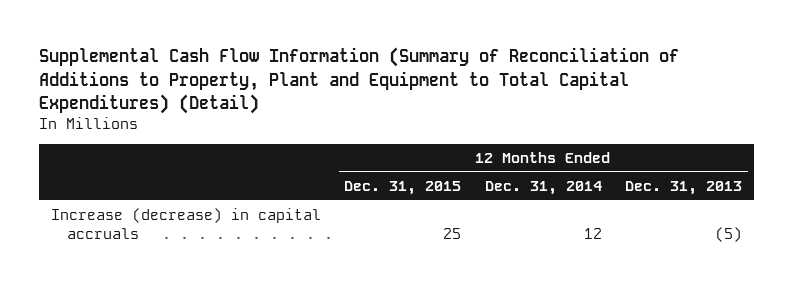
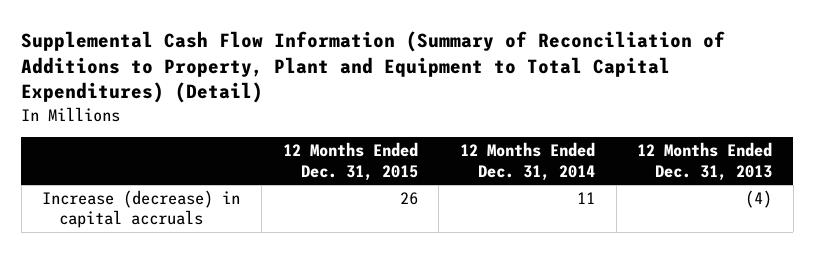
- Increase (decrease) in capital accruals | 25 | 12 | (5)
+ Increase (decrease) in capital accruals | 26 | 11 | (4)

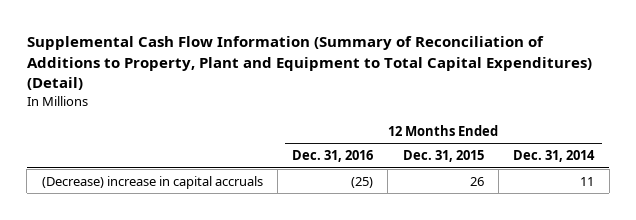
- | 12 Months Ended Dec. 31, 2015 | 12 Months Ended Dec. 31, 2014 | 12 Months Ended Dec. 31, 2013
+ | 12 Months Ended Dec. 31, 2016 | 12 Months Ended Dec. 31, 2015 | 12 Months Ended Dec. 31, 2014
- Increase (decrease) in capital accruals | 26 | 11 | (4)
+ (Decrease) increase in capital accruals | (25) | 26 | 11

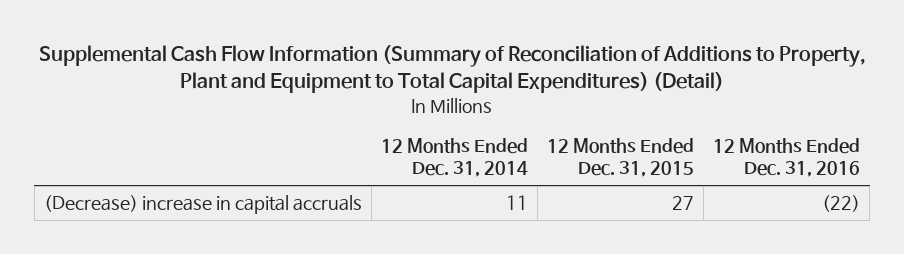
- | 12 Months Ended Dec. 31, 2016 | 12 Months Ended Dec. 31, 2015 | 12 Months Ended Dec. 31, 2014
+ | 12 Months Ended Dec. 31, 2014 | 12 Months Ended Dec. 31, 2015 | 12 Months Ended Dec. 31, 2016
- (Decrease) increase in capital accruals | (25) | 26 | 11
+ (Decrease) increase in capital accruals | 11 | 27 | (22)

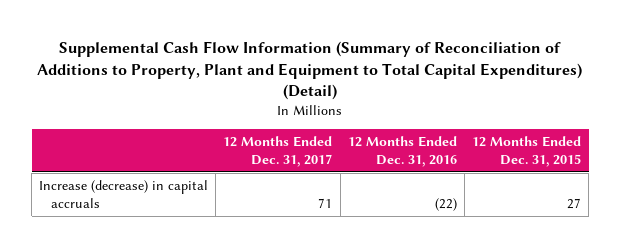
- | 12 Months Ended Dec. 31, 2014 | 12 Months Ended Dec. 31, 2015 | 12 Months Ended Dec. 31, 2016
+ | 12 Months Ended Dec. 31, 2017 | 12 Months Ended Dec. 31, 2016 | 12 Months Ended Dec. 31, 2015
- (Decrease) increase in capital accruals | 11 | 27 | (22)
+ Increase (decrease) in capital accruals | 71 | (22) | 27

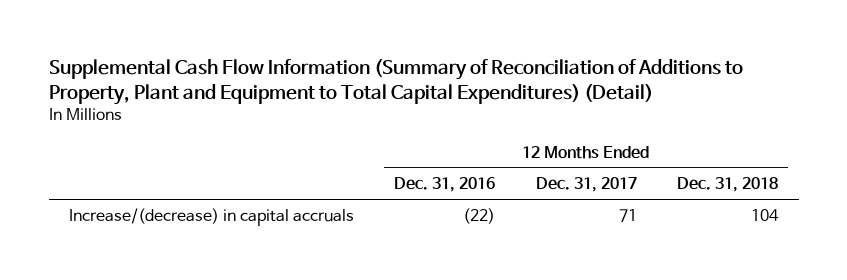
- | 12 Months Ended Dec. 31, 2017 | 12 Months Ended Dec. 31, 2016 | 12 Months Ended Dec. 31, 2015
+ | 12 Months Ended Dec. 31, 2016 | 12 Months Ended Dec. 31, 2017 | 12 Months Ended Dec. 31, 2018
- Increase (decrease) in capital accruals | 71 | (22) | 27
+ Increase/(decrease) in capital accruals | (22) | 71 | 104

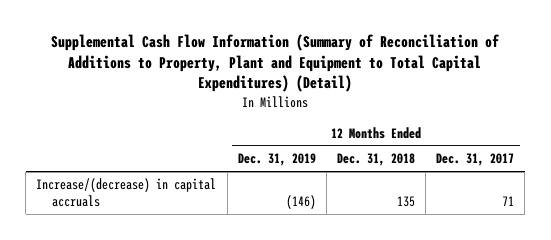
- | 12 Months Ended Dec. 31, 2016 | 12 Months Ended Dec. 31, 2017 | 12 Months Ended Dec. 31, 2018
+ | 12 Months Ended Dec. 31, 2019 | 12 Months Ended Dec. 31, 2018 | 12 Months Ended Dec. 31, 2017
- Increase/(decrease) in capital accruals | (22) | 71 | 104
+ Increase/(decrease) in capital accruals | (146) | 135 | 71

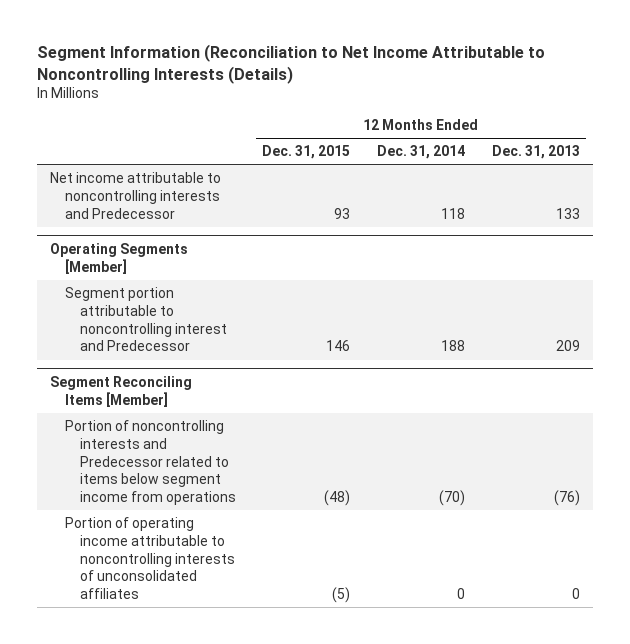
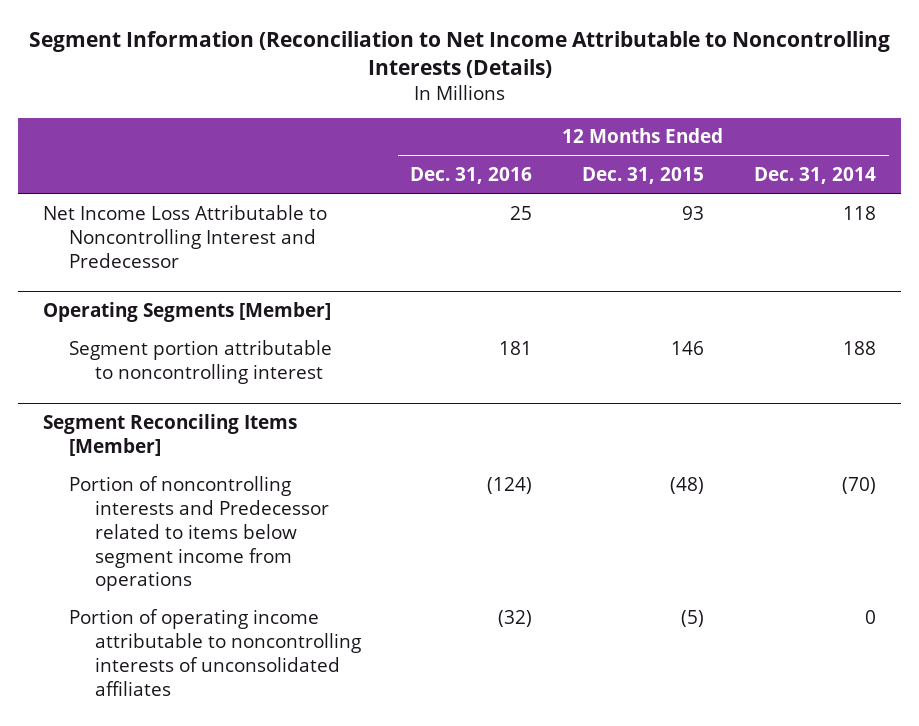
- | 12 Months Ended Dec. 31, 2015 | 12 Months Ended Dec. 31, 2014 | 12 Months Ended Dec. 31, 2013
+ | 12 Months Ended Dec. 31, 2016 | 12 Months Ended Dec. 31, 2015 | 12 Months Ended Dec. 31, 2014
- Net income attributable to noncontrolling interests and Predecessor | 93 | 118 | 133
+ Net Income Loss Attributable to Noncontrolling Interest and Predecessor | 25 | 93 | 118
@ Operating Segments [Member]
- Segment portion attributable to noncontrolling interest and Predecessor | 146 | 188 | 209
+ Segment portion attributable to noncontrolling interest | 181 | 146 | 188

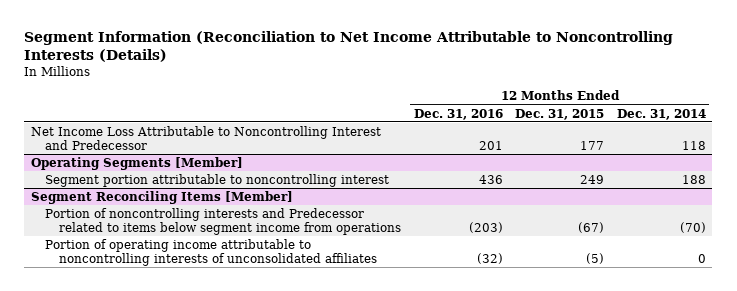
- Net Income Loss Attributable to Noncontrolling Interest and Predecessor | 25 | 93 | 118
+ Net Income Loss Attributable to Noncontrolling Interest and Predecessor | 201 | 177 | 118
@ Operating Segments [Member]
- Segment portion attributable to noncontrolling interest | 181 | 146 | 188
+ Segment portion attributable to noncontrolling interest | 436 | 249 | 188
@ Segment Reconciling Items [Member]
- Portion of noncontrolling interests and Predecessor related to items below segment income from operations | (124) | (48) | (70)
+ Portion of noncontrolling interests and Predecessor related to items below segment income from operations | (203) | (67) | (70)

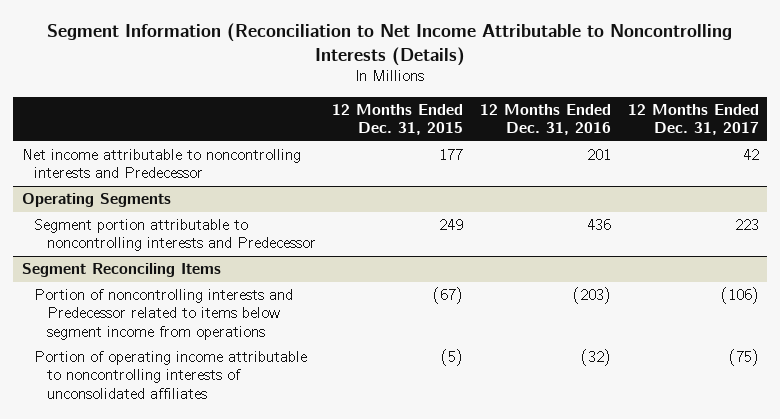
- | 12 Months Ended Dec. 31, 2016 | 12 Months Ended Dec. 31, 2015 | 12 Months Ended Dec. 31, 2014
+ | 12 Months Ended Dec. 31, 2015 | 12 Months Ended Dec. 31, 2016 | 12 Months Ended Dec. 31, 2017
- Net Income Loss Attributable to Noncontrolling Interest and Predecessor | 201 | 177 | 118
- Operating Segments [Member]
- Segment portion attributable to noncontrolling interest | 436 | 249 | 188
- Segment Reconciling Items [Member]
+ Net income attributable to noncontrolling interests and Predecessor | 177 | 201 | 42
+ Operating Segments
+ Segment portion attributable to noncontrolling interests and Predecessor | 249 | 436 | 223
+ Segment Reconciling Items

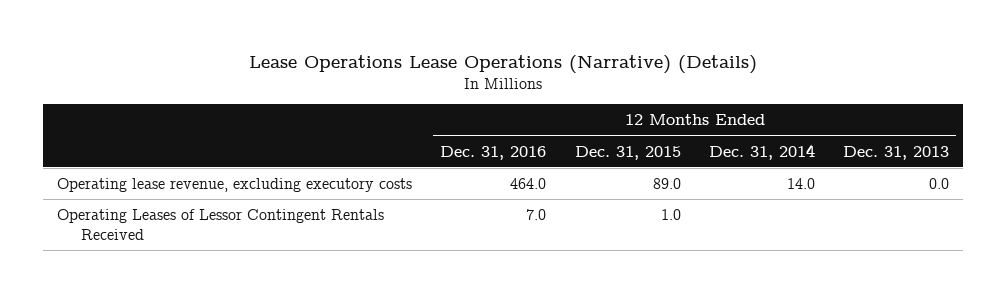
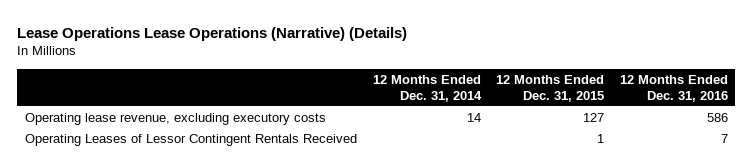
- | 12 Months Ended Dec. 31, 2016 | 12 Months Ended Dec. 31, 2015 | 12 Months Ended Dec. 31, 2014 | 12 Months Ended Dec. 31, 2013
+ | 12 Months Ended Dec. 31, 2014 | 12 Months Ended Dec. 31, 2015 | 12 Months Ended Dec. 31, 2016
- Operating lease revenue, excluding executory costs | 464.0 | 89.0 | 14.0 | 0.0
- Operating Leases of Lessor Contingent Rentals Received | 7.0 | 1.0 | |
+ Operating lease revenue, excluding executory costs | 14 | 127 | 586
+ Operating Leases of Lessor Contingent Rentals Received | | 1 | 7

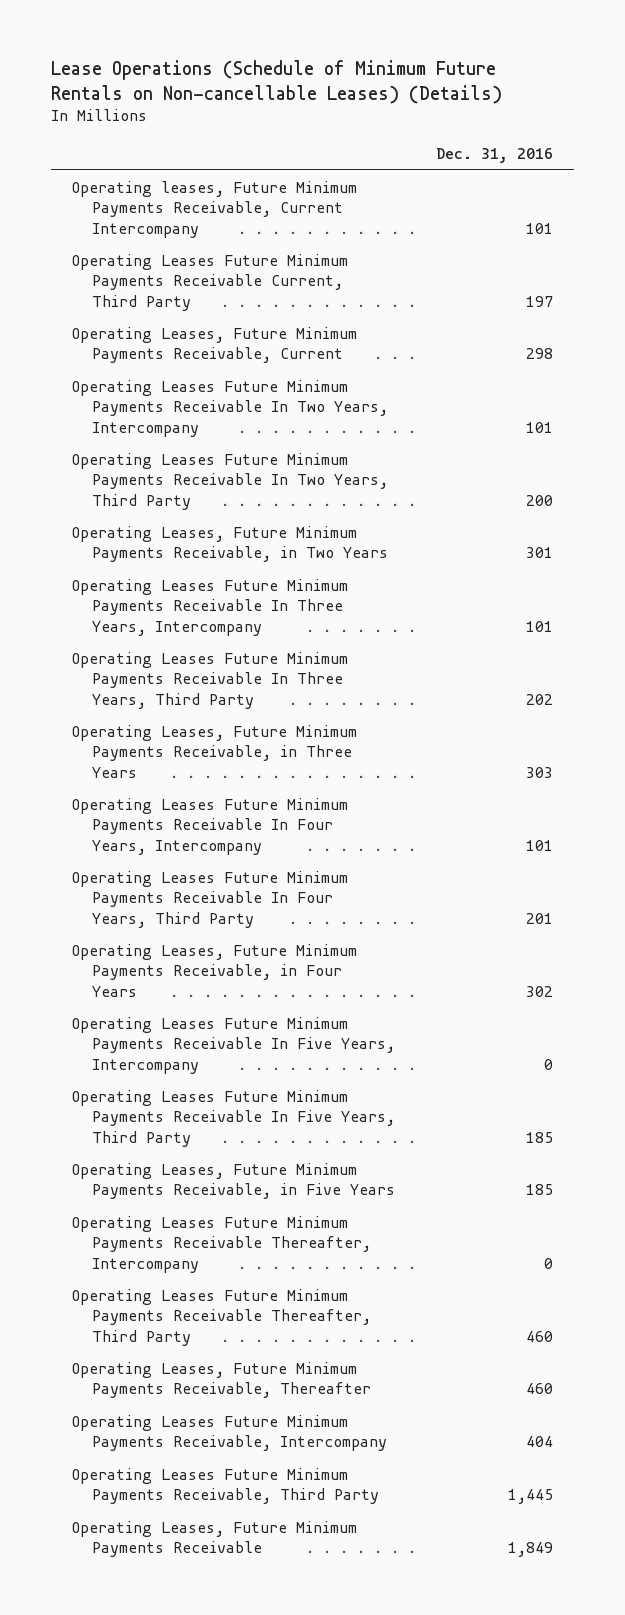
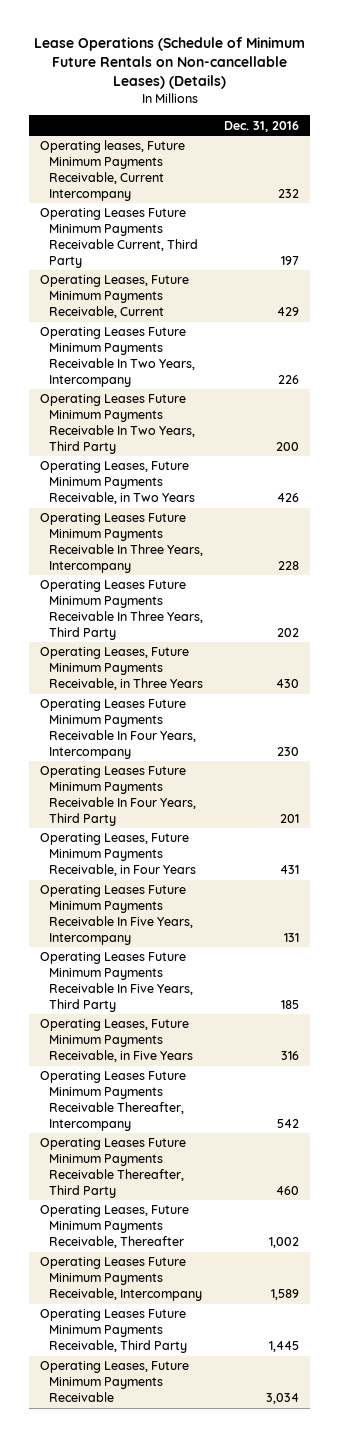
- Operating leases, Future Minimum Payments Receivable, Current Intercompany | 101
+ Operating leases, Future Minimum Payments Receivable, Current Intercompany | 232
- Operating Leases, Future Minimum Payments Receivable, Current | 298
- Operating Leases Future Minimum Payments Receivable In Two Years, Intercompany | 101
+ Operating Leases, Future Minimum Payments Receivable, Current | 429
+ Operating Leases Future Minimum Payments Receivable In Two Years, Intercompany | 226
- Operating Leases, Future Minimum Payments Receivable, in Two Years | 301
- Operating Leases Future Minimum Payments Receivable In Three Years, Intercompany | 101
+ Operating Leases, Future Minimum Payments Receivable, in Two Years | 426
+ Operating Leases Future Minimum Payments Receivable In Three Years, Intercompany | 228
- Operating Leases, Future Minimum Payments Receivable, in Three Years | 303
- Operating Leases Future Minimum Payments Receivable In Four Years, Intercompany | 101
+ Operating Leases, Future Minimum Payments Receivable, in Three Years | 430
+ Operating Leases Future Minimum Payments Receivable In Four Years, Intercompany | 230
- Operating Leases, Future Minimum Payments Receivable, in Four Years | 302
- Operating Leases Future Minimum Payments Receivable In Five Years, Intercompany | 0
+ Operating Leases, Future Minimum Payments Receivable, in Four Years | 431
+ Operating Leases Future Minimum Payments Receivable In Five Years, Intercompany | 131
- Operating Leases, Future Minimum Payments Receivable, in Five Years | 185
- Operating Leases Future Minimum Payments Receivable Thereafter, Intercompany | 0
+ Operating Leases, Future Minimum Payments Receivable, in Five Years | 316
+ Operating Leases Future Minimum Payments Receivable Thereafter, Intercompany | 542
- Operating Leases, Future Minimum Payments Receivable, Thereafter | 460
- Operating Leases Future Minimum Payments Receivable, Intercompany | 404
+ Operating Leases, Future Minimum Payments Receivable, Thereafter | 1,002
+ Operating Leases Future Minimum Payments Receivable, Intercompany | 1,589
- Operating Leases, Future Minimum Payments Receivable | 1,849
+ Operating Leases, Future Minimum Payments Receivable | 3,034

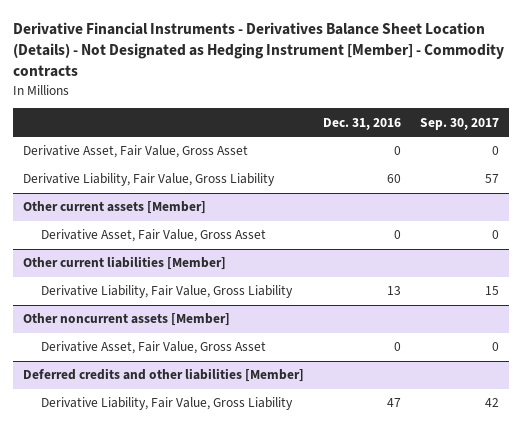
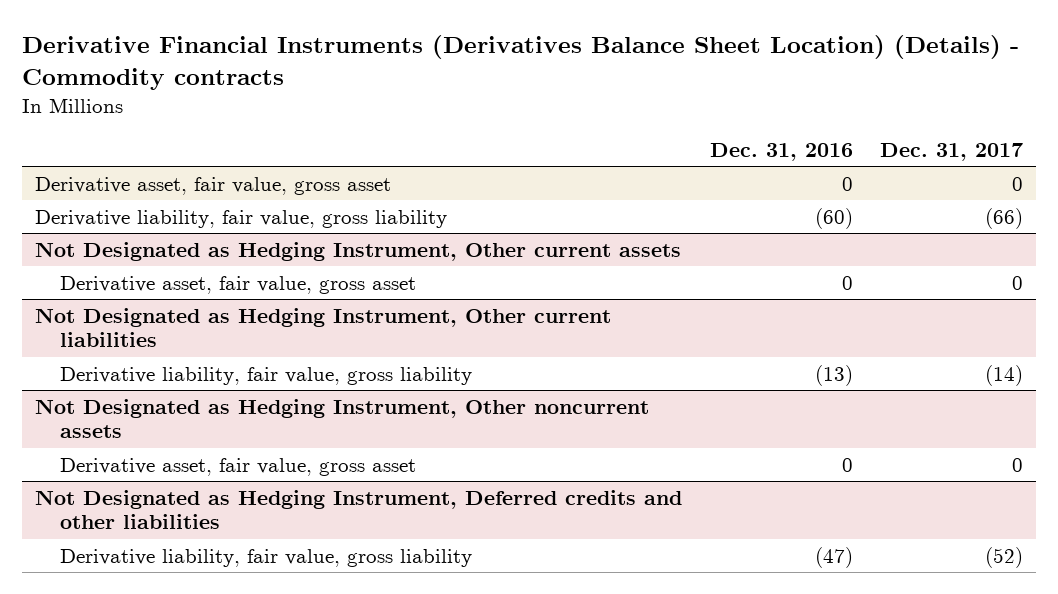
- Derivative Financial Instruments - Derivatives Balance Sheet Location (Details) - Not Designated as Hedging Instrument [Member] - Commodity contracts
+ Derivative Financial Instruments (Derivatives Balance Sheet Location) (Details) - Commodity contracts
- | Dec. 31, 2016 | Sep. 30, 2017
+ | Dec. 31, 2016 | Dec. 31, 2017
- Derivative Asset, Fair Value, Gross Asset | 0 | 0
- Derivative Liability, Fair Value, Gross Liability | 60 | 57
- Other current assets [Member]
- Derivative Asset, Fair Value, Gross Asset | 0 | 0
- Other current liabilities [Member]
- Derivative Liability, Fair Value, Gross Liability | 13 | 15
- Other noncurrent assets [Member]
- Derivative Asset, Fair Value, Gross Asset | 0 | 0
- Deferred credits and other liabilities [Member]
- Derivative Liability, Fair Value, Gross Liability | 47 | 42
+ Derivative asset, fair value, gross asset | 0 | 0
+ Derivative liability, fair value, gross liability | (60) | (66)
+ Not Designated as Hedging Instrument, Other current assets
+ Derivative asset, fair value, gross asset | 0 | 0
+ Not Designated as Hedging Instrument, Other current liabilities
+ Derivative liability, fair value, gross liability | (13) | (14)
+ Not Designated as Hedging Instrument, Other noncurrent assets
+ Derivative asset, fair value, gross asset | 0 | 0
+ Not Designated as Hedging Instrument, Deferred credits and other liabilities
+ Derivative liability, fair value, gross liability | (47) | (52)

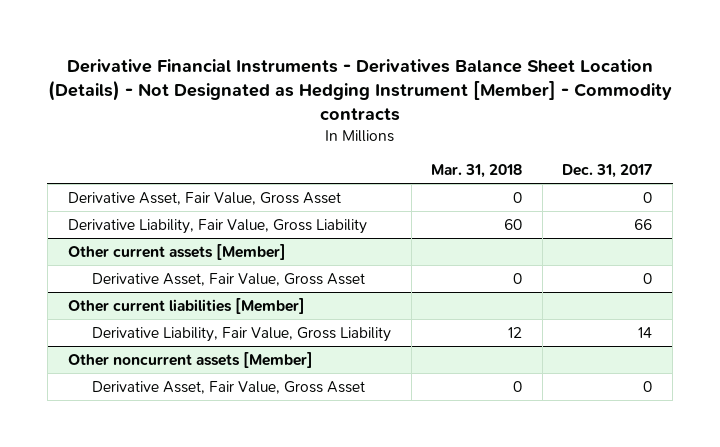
- Derivative Financial Instruments (Derivatives Balance Sheet Location) (Details) - Commodity contracts
+ Derivative Financial Instruments - Derivatives Balance Sheet Location (Details) - Not Designated as Hedging Instrument [Member] - Commodity contracts
- | Dec. 31, 2016 | Dec. 31, 2017
+ | Mar. 31, 2018 | Dec. 31, 2017
- Derivative asset, fair value, gross asset | 0 | 0
- Derivative liability, fair value, gross liability | (60) | (66)
- Not Designated as Hedging Instrument, Other current assets
- Derivative asset, fair value, gross asset | 0 | 0
- Not Designated as Hedging Instrument, Other current liabilities
- Derivative liability, fair value, gross liability | (13) | (14)
- Not Designated as Hedging Instrument, Other noncurrent assets
- Derivative asset, fair value, gross asset | 0 | 0
- Not Designated as Hedging Instrument, Deferred credits and other liabilities
- Derivative liability, fair value, gross liability | (47) | (52)
+ Derivative Asset, Fair Value, Gross Asset | 0 | 0
+ Derivative Liability, Fair Value, Gross Liability | 60 | 66
+ Other current assets [Member]
+ Derivative Asset, Fair Value, Gross Asset | 0 | 0
+ Other current liabilities [Member]
+ Derivative Liability, Fair Value, Gross Liability | 12 | 14
+ Other noncurrent assets [Member]
+ Derivative Asset, Fair Value, Gross Asset | 0 | 0

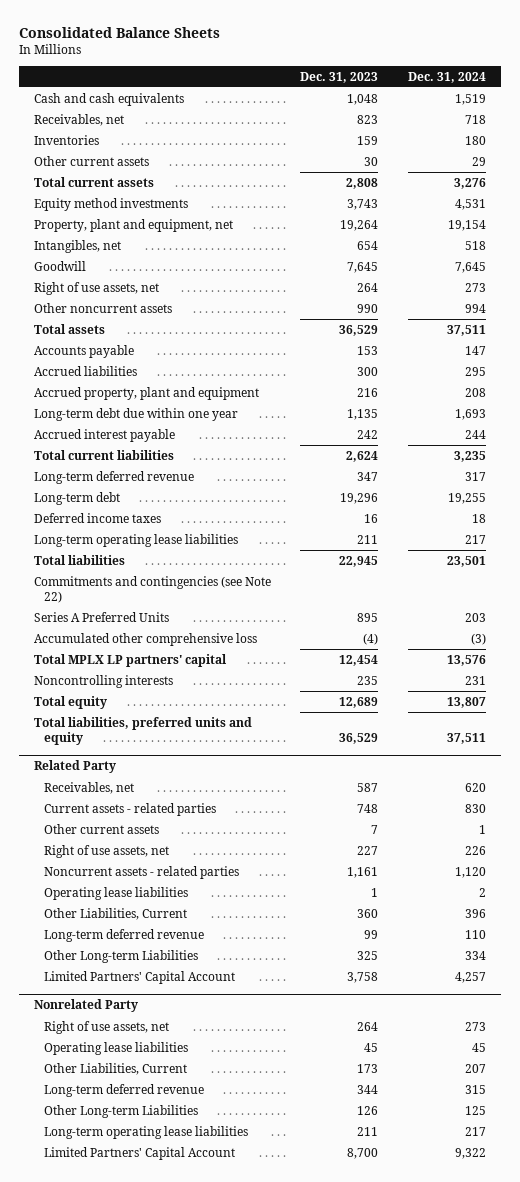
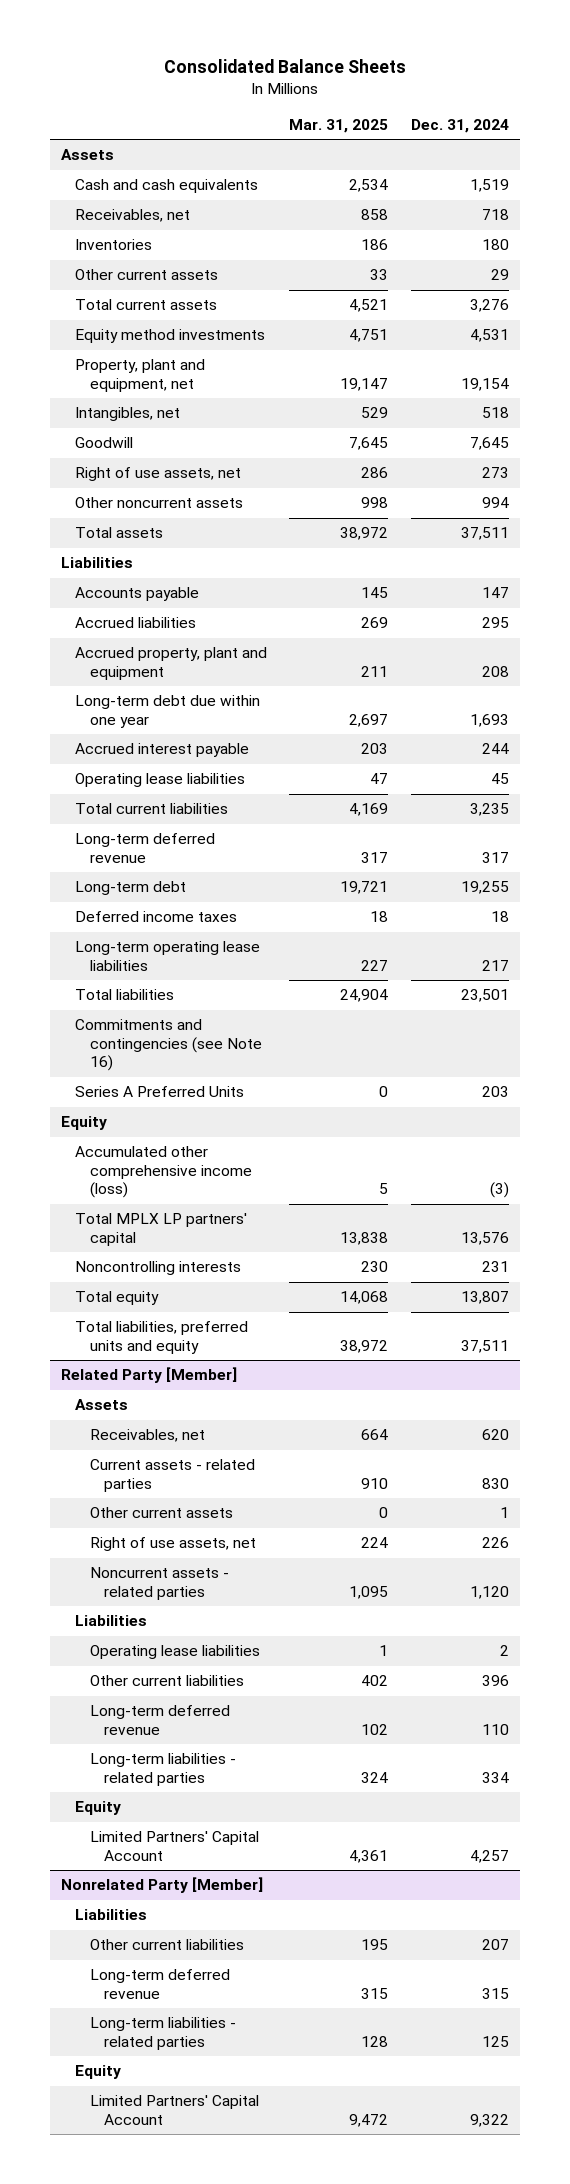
- | Dec. 31, 2023 | Dec. 31, 2024
+ | Mar. 31, 2025 | Dec. 31, 2024
+ Assets
+ Liabilities
+ Operating lease liabilities | 47 | 45
- Commitments and contingencies (see Note 22)
+ Commitments and contingencies (see Note 16)
- Accumulated other comprehensive loss | (4) | (3)
+ Equity
+ Accumulated other comprehensive income (loss) | 5 | (3)
- Related Party
+ Related Party [Member]
+ Assets
+ Liabilities
- Other Liabilities, Current | 360 | 396
+ Other current liabilities | 402 | 396
- Other Long-term Liabilities | 325 | 334
+ Long-term liabilities - related parties | 324 | 334
+ Equity
- Nonrelated Party
- Right of use assets, net | 264 | 273
- Operating lease liabilities | 45 | 45
- Other Liabilities, Current | 173 | 207
+ Nonrelated Party [Member]
+ Liabilities
+ Other current liabilities | 195 | 207
- Other Long-term Liabilities | 126 | 125
- Long-term operating lease liabilities | 211 | 217
+ Long-term liabilities - related parties | 128 | 125
+ Equity

